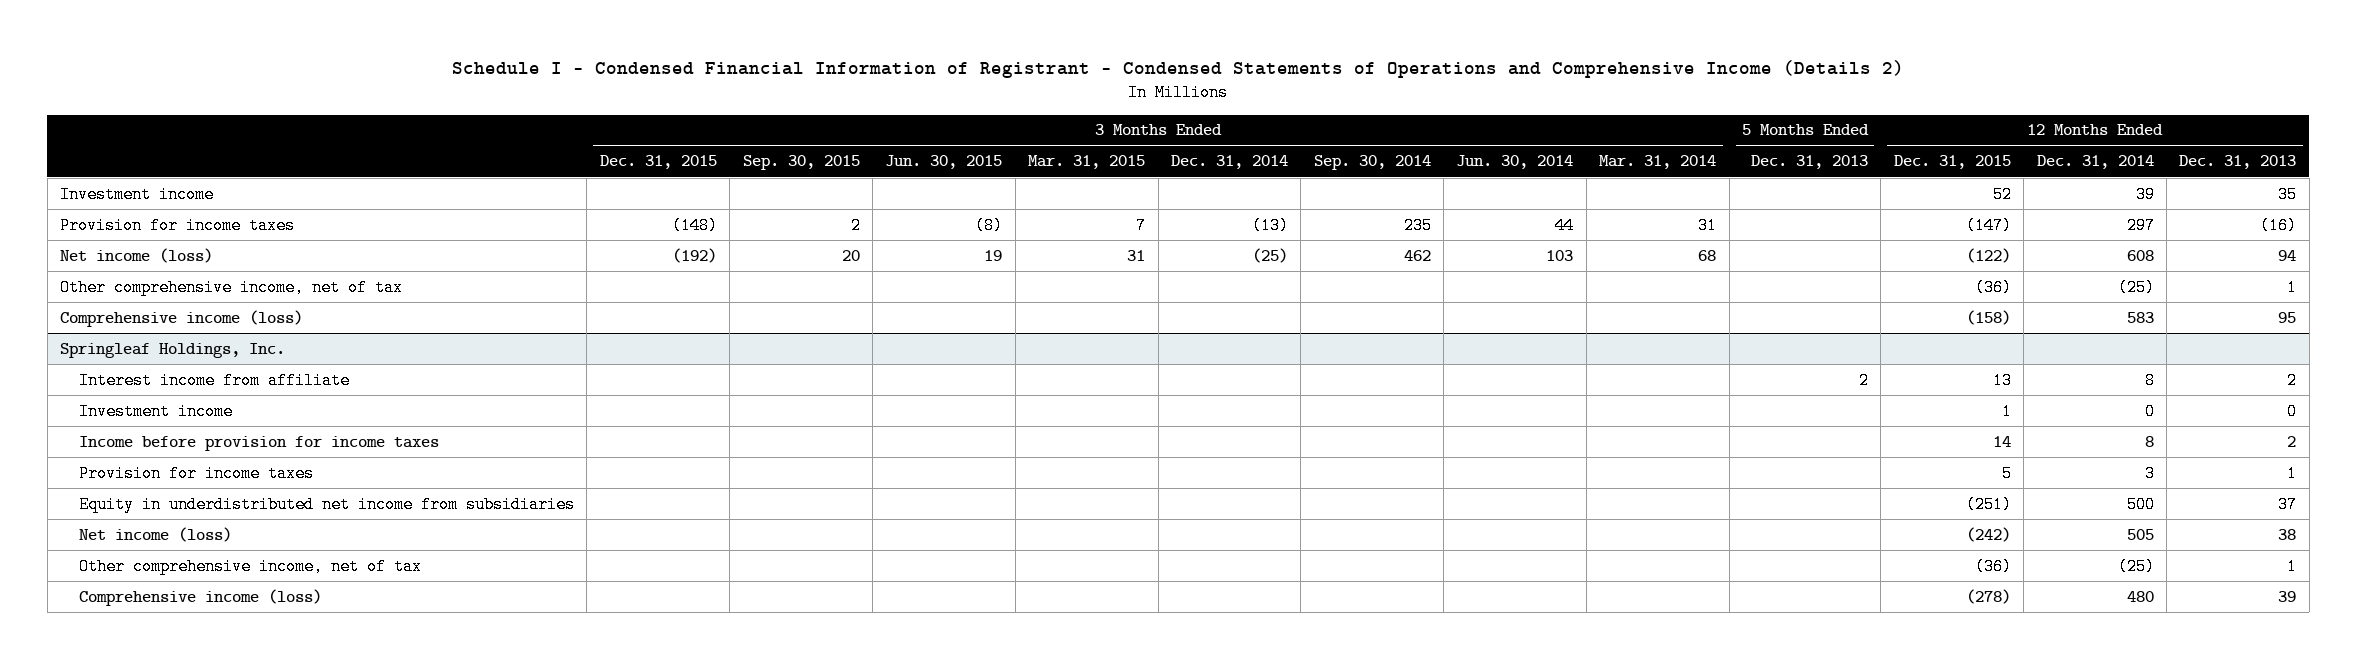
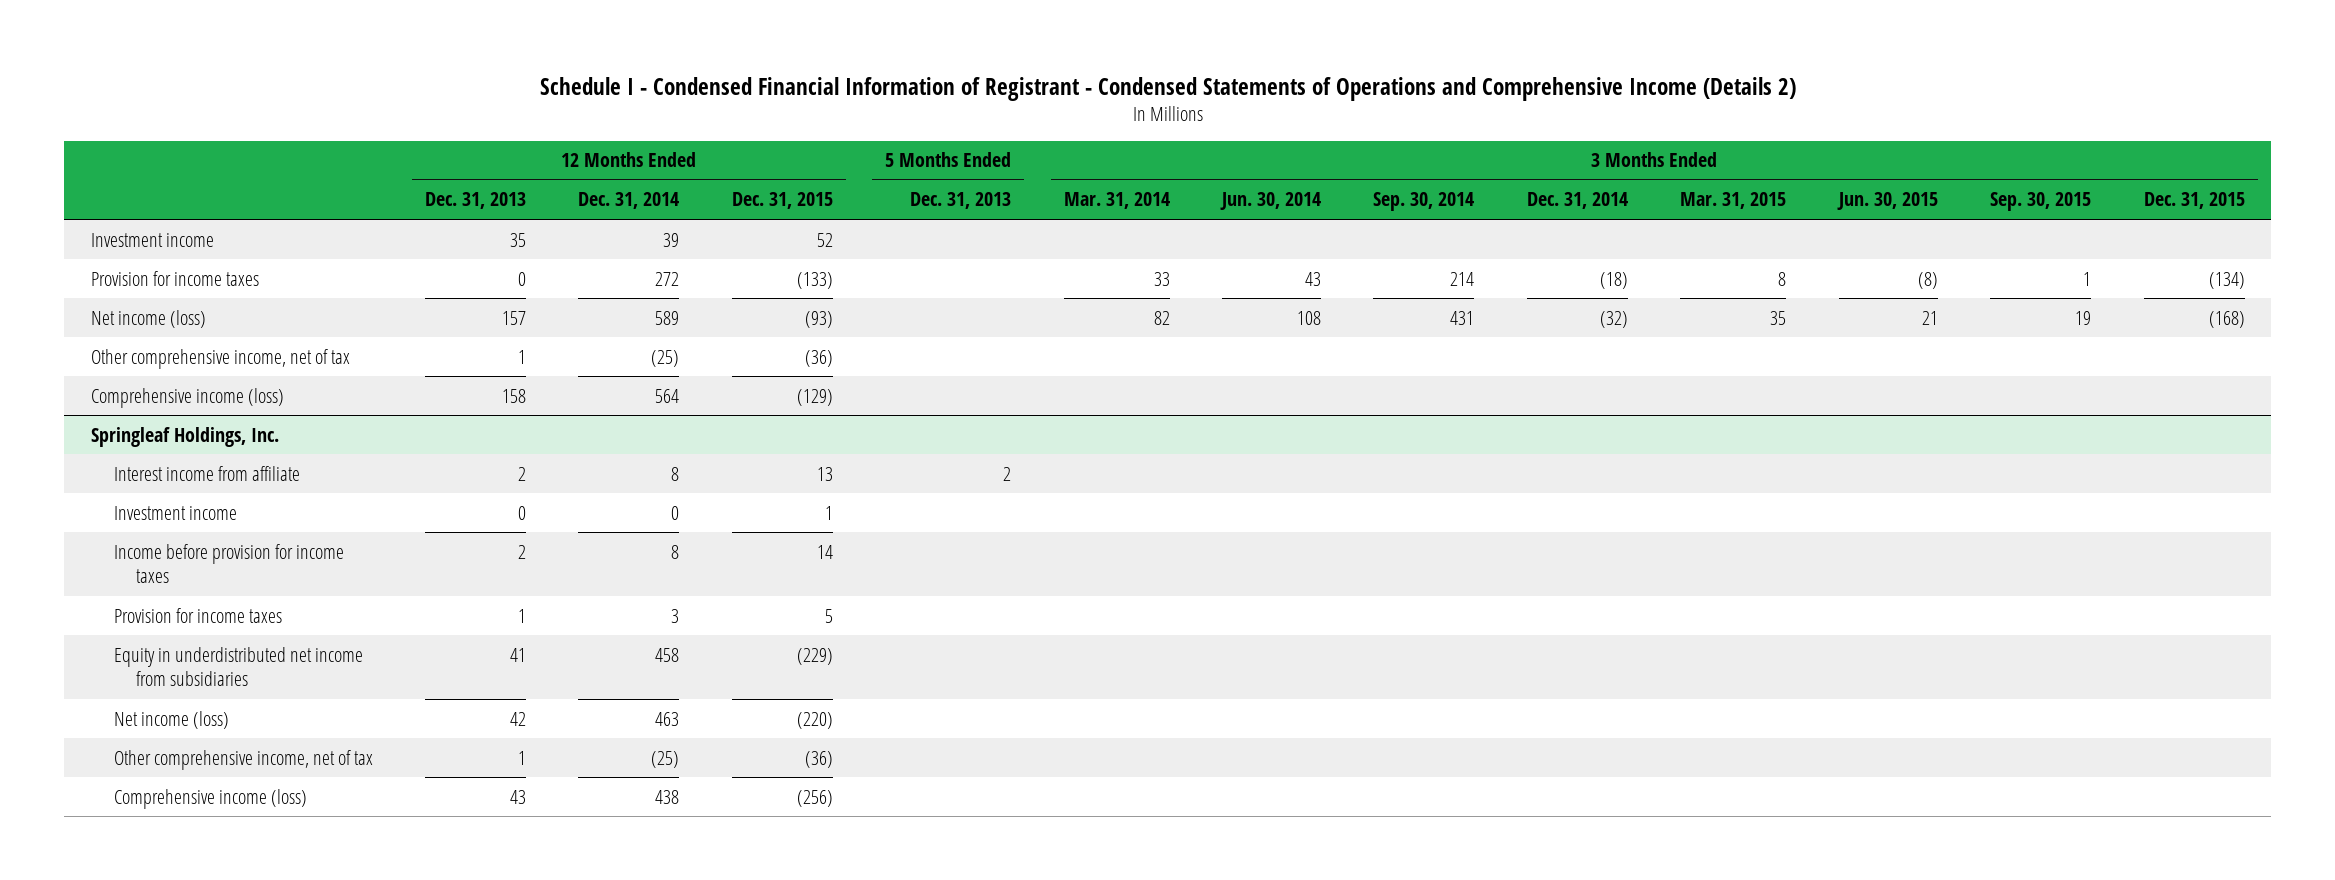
- | 3 Months Ended Dec. 31, 2015 | 3 Months Ended Sep. 30, 2015 | 3 Months Ended Jun. 30, 2015 | 3 Months Ended Mar. 31, 2015 | 3 Months Ended Dec. 31, 2014 | 3 Months Ended Sep. 30, 2014 | 3 Months Ended Jun. 30, 2014 | 3 Months Ended Mar. 31, 2014 | 5 Months Ended Dec. 31, 2013 | 12 Months Ended Dec. 31, 2015 | 12 Months Ended Dec. 31, 2014 | 12 Months Ended Dec. 31, 2013
+ | 12 Months Ended Dec. 31, 2013 | 12 Months Ended Dec. 31, 2014 | 12 Months Ended Dec. 31, 2015 | 5 Months Ended Dec. 31, 2013 | 3 Months Ended Mar. 31, 2014 | 3 Months Ended Jun. 30, 2014 | 3 Months Ended Sep. 30, 2014 | 3 Months Ended Dec. 31, 2014 | 3 Months Ended Mar. 31, 2015 | 3 Months Ended Jun. 30, 2015 | 3 Months Ended Sep. 30, 2015 | 3 Months Ended Dec. 31, 2015
- Provision for income taxes | (148) | 2 | (8) | 7 | (13) | 235 | 44 | 31 | | (147) | 297 | (16)
- Net income (loss) | (192) | 20 | 19 | 31 | (25) | 462 | 103 | 68 | | (122) | 608 | 94
+ Provision for income taxes | 0 | 272 | (133) | | 33 | 43 | 214 | (18) | 8 | (8) | 1 | (134)
+ Net income (loss) | 157 | 589 | (93) | | 82 | 108 | 431 | (32) | 35 | 21 | 19 | (168)
- Comprehensive income (loss) | | | | | | | | | | (158) | 583 | 95
+ Comprehensive income (loss) | 158 | 564 | (129) | | | | | | | | |
@ Springleaf Holdings, Inc.
- Equity in underdistributed net income from subsidiaries | | | | | | | | | | (251) | 500 | 37
- Net income (loss) | | | | | | | | | | (242) | 505 | 38
+ Equity in underdistributed net income from subsidiaries | 41 | 458 | (229) | | | | | | | | |
+ Net income (loss) | 42 | 463 | (220) | | | | | | | | |
- Comprehensive income (loss) | | | | | | | | | | (278) | 480 | 39
+ Comprehensive income (loss) | 43 | 438 | (256) | | | | | | | | |

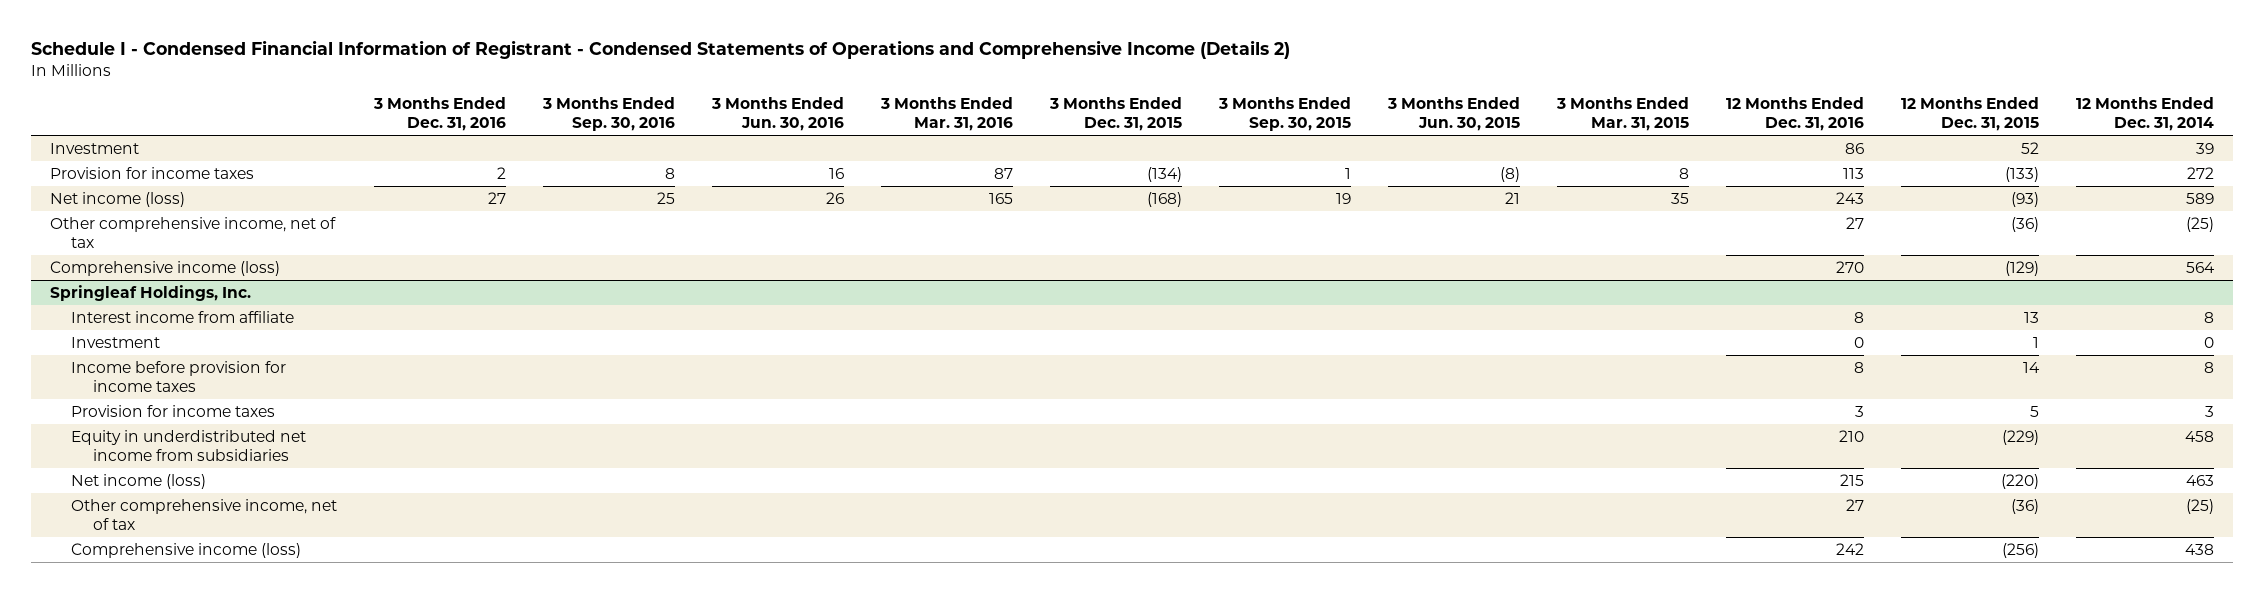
- | 12 Months Ended Dec. 31, 2013 | 12 Months Ended Dec. 31, 2014 | 12 Months Ended Dec. 31, 2015 | 5 Months Ended Dec. 31, 2013 | 3 Months Ended Mar. 31, 2014 | 3 Months Ended Jun. 30, 2014 | 3 Months Ended Sep. 30, 2014 | 3 Months Ended Dec. 31, 2014 | 3 Months Ended Mar. 31, 2015 | 3 Months Ended Jun. 30, 2015 | 3 Months Ended Sep. 30, 2015 | 3 Months Ended Dec. 31, 2015
+ | 3 Months Ended Dec. 31, 2016 | 3 Months Ended Sep. 30, 2016 | 3 Months Ended Jun. 30, 2016 | 3 Months Ended Mar. 31, 2016 | 3 Months Ended Dec. 31, 2015 | 3 Months Ended Sep. 30, 2015 | 3 Months Ended Jun. 30, 2015 | 3 Months Ended Mar. 31, 2015 | 12 Months Ended Dec. 31, 2016 | 12 Months Ended Dec. 31, 2015 | 12 Months Ended Dec. 31, 2014
- Investment income | 35 | 39 | 52 | | | | | | | | |
+ Investment | | | | | | | | | 86 | 52 | 39
@ Springleaf Holdings, Inc.
- Investment income | 0 | 0 | 1 | | | | | | | | |
+ Investment | | | | | | | | | 0 | 1 | 0

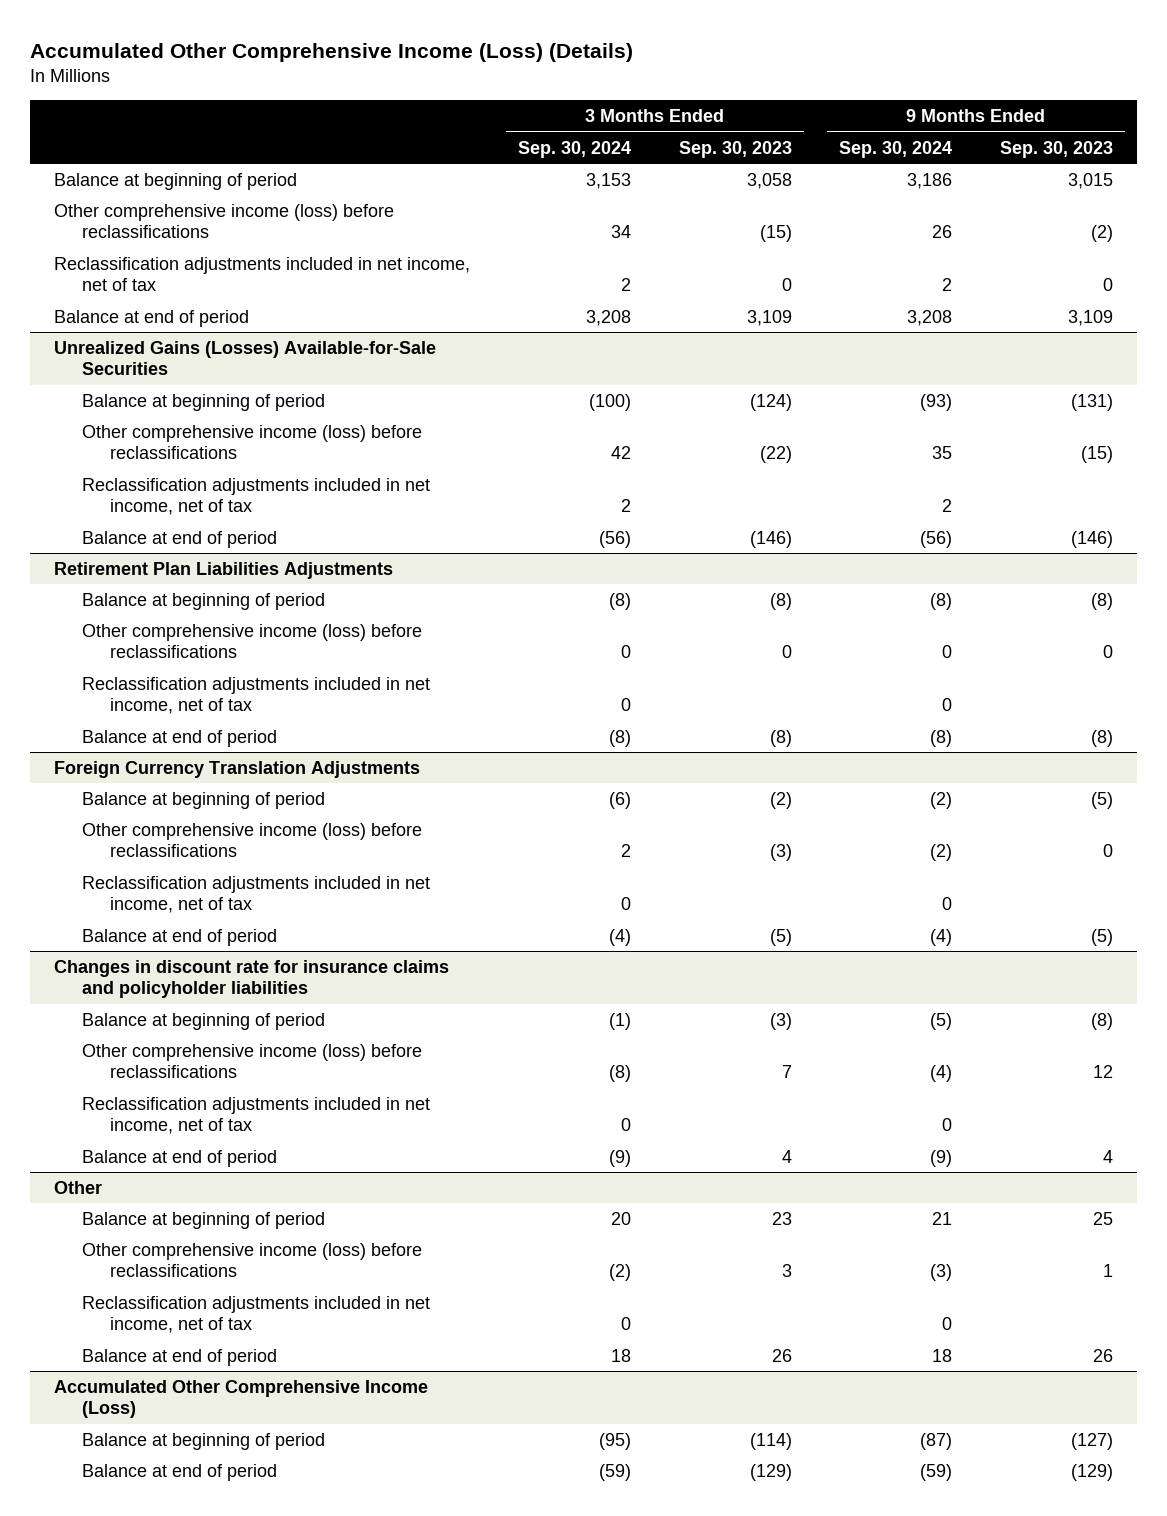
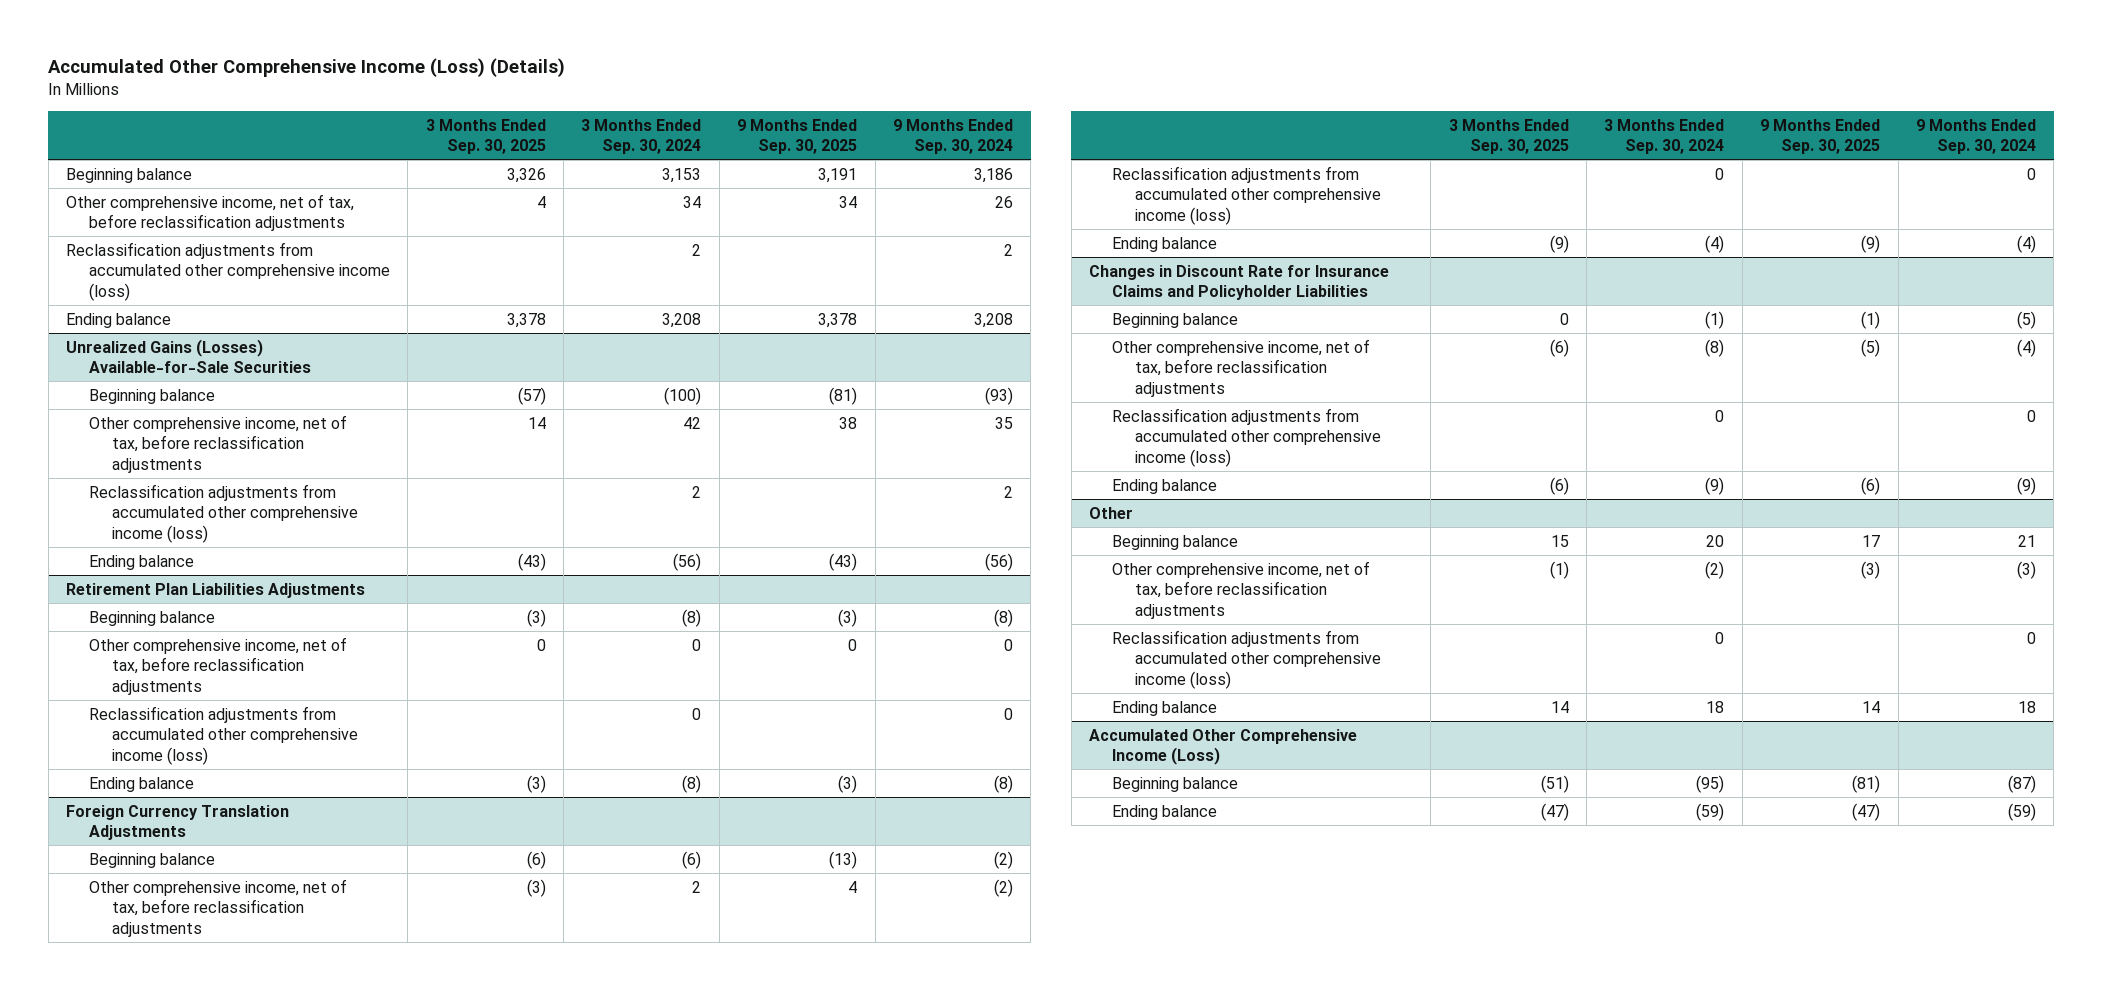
- | 3 Months Ended Sep. 30, 2024 | 3 Months Ended Sep. 30, 2023 | 9 Months Ended Sep. 30, 2024 | 9 Months Ended Sep. 30, 2023
+ | 3 Months Ended Sep. 30, 2025 | 3 Months Ended Sep. 30, 2024 | 9 Months Ended Sep. 30, 2025 | 9 Months Ended Sep. 30, 2024
- Balance at beginning of period | 3,153 | 3,058 | 3,186 | 3,015
- Other comprehensive income (loss) before reclassifications | 34 | (15) | 26 | (2)
- Reclassification adjustments included in net income, net of tax | 2 | 0 | 2 | 0
- Balance at end of period | 3,208 | 3,109 | 3,208 | 3,109
+ Beginning balance | 3,326 | 3,153 | 3,191 | 3,186
+ Other comprehensive income, net of tax, before reclassification adjustments | 4 | 34 | 34 | 26
+ Reclassification adjustments from accumulated other comprehensive income (loss) | | 2 | | 2
+ Ending balance | 3,378 | 3,208 | 3,378 | 3,208
@ Unrealized Gains (Losses) Available-for-Sale Securities
- Balance at beginning of period | (100) | (124) | (93) | (131)
- Other comprehensive income (loss) before reclassifications | 42 | (22) | 35 | (15)
- Reclassification adjustments included in net income, net of tax | 2 | | 2 |
- Balance at end of period | (56) | (146) | (56) | (146)
+ Beginning balance | (57) | (100) | (81) | (93)
+ Other comprehensive income, net of tax, before reclassification adjustments | 14 | 42 | 38 | 35
+ Reclassification adjustments from accumulated other comprehensive income (loss) | | 2 | | 2
+ Ending balance | (43) | (56) | (43) | (56)
@ Retirement Plan Liabilities Adjustments
- Balance at beginning of period | (8) | (8) | (8) | (8)
- Other comprehensive income (loss) before reclassifications | 0 | 0 | 0 | 0
- Reclassification adjustments included in net income, net of tax | 0 | | 0 |
- Balance at end of period | (8) | (8) | (8) | (8)
+ Beginning balance | (3) | (8) | (3) | (8)
+ Other comprehensive income, net of tax, before reclassification adjustments | 0 | 0 | 0 | 0
+ Reclassification adjustments from accumulated other comprehensive income (loss) | | 0 | | 0
+ Ending balance | (3) | (8) | (3) | (8)
@ Foreign Currency Translation Adjustments
- Balance at beginning of period | (6) | (2) | (2) | (5)
- Other comprehensive income (loss) before reclassifications | 2 | (3) | (2) | 0
- Reclassification adjustments included in net income, net of tax | 0 | | 0 |
- Balance at end of period | (4) | (5) | (4) | (5)
- Changes in discount rate for insurance claims and policyholder liabilities
- Balance at beginning of period | (1) | (3) | (5) | (8)
- Other comprehensive income (loss) before reclassifications | (8) | 7 | (4) | 12
- Reclassification adjustments included in net income, net of tax | 0 | | 0 |
- Balance at end of period | (9) | 4 | (9) | 4
@ Foreign Currency Translation Adjustments
+ Beginning balance | (6) | (6) | (13) | (2)
+ Other comprehensive income, net of tax, before reclassification adjustments | (3) | 2 | 4 | (2)
+ Reclassification adjustments from accumulated other comprehensive income (loss) | | 0 | | 0
+ Ending balance | (9) | (4) | (9) | (4)
+ Changes in Discount Rate for Insurance Claims and Policyholder Liabilities
+ Beginning balance | 0 | (1) | (1) | (5)
+ Other comprehensive income, net of tax, before reclassification adjustments | (6) | (8) | (5) | (4)
+ Reclassification adjustments from accumulated other comprehensive income (loss) | | 0 | | 0
+ Ending balance | (6) | (9) | (6) | (9)
@ Other
- Balance at beginning of period | 20 | 23 | 21 | 25
- Other comprehensive income (loss) before reclassifications | (2) | 3 | (3) | 1
- Reclassification adjustments included in net income, net of tax | 0 | | 0 |
- Balance at end of period | 18 | 26 | 18 | 26
+ Beginning balance | 15 | 20 | 17 | 21
+ Other comprehensive income, net of tax, before reclassification adjustments | (1) | (2) | (3) | (3)
+ Reclassification adjustments from accumulated other comprehensive income (loss) | | 0 | | 0
+ Ending balance | 14 | 18 | 14 | 18
@ Accumulated Other Comprehensive Income (Loss)
- Balance at beginning of period | (95) | (114) | (87) | (127)
- Balance at end of period | (59) | (129) | (59) | (129)
+ Beginning balance | (51) | (95) | (81) | (87)
+ Ending balance | (47) | (59) | (47) | (59)

